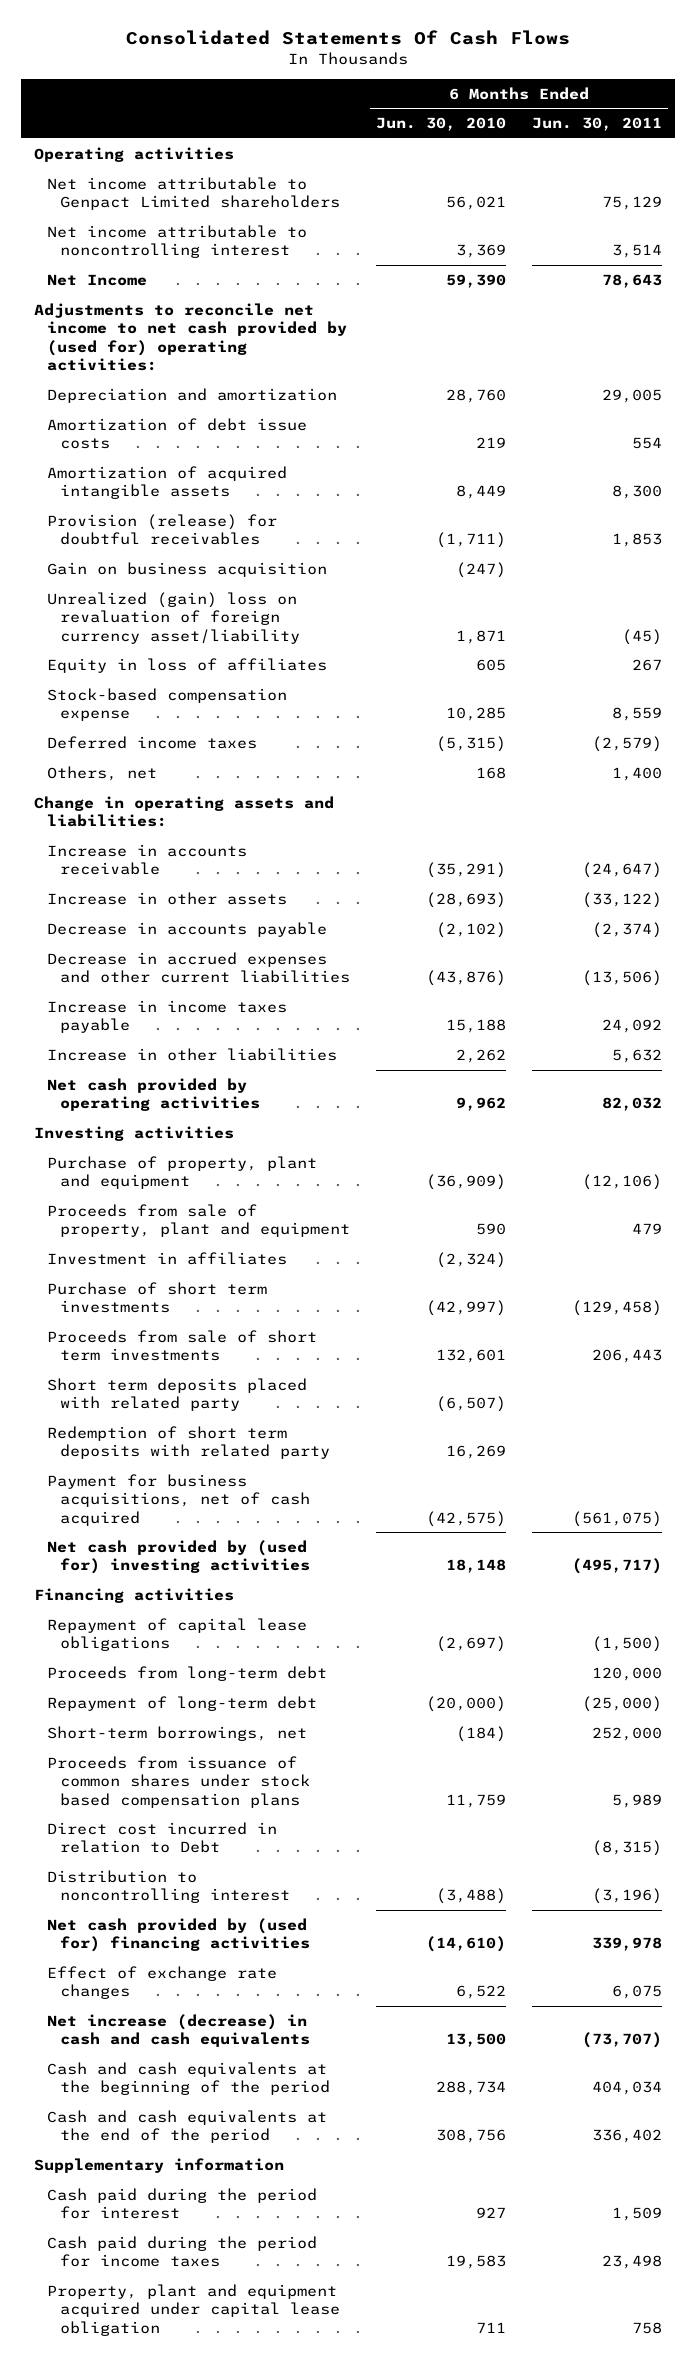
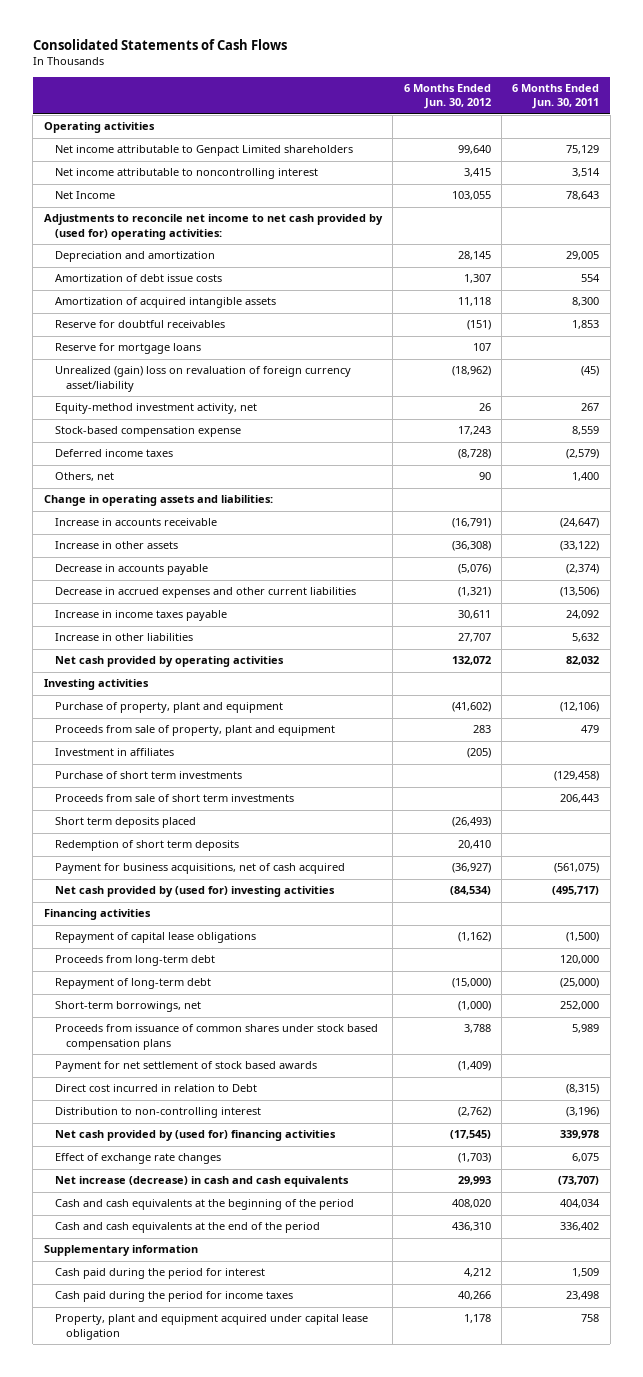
- Consolidated Statements Of Cash Flows
+ Consolidated Statements of Cash Flows
- | 6 Months Ended Jun. 30, 2010 | 6 Months Ended Jun. 30, 2011
+ | 6 Months Ended Jun. 30, 2012 | 6 Months Ended Jun. 30, 2011
- Provision (release) for doubtful receivables | (1,711) | 1,853
- Gain on business acquisition | (247) |
+ Reserve for doubtful receivables | (151) | 1,853
+ Reserve for mortgage loans | 107 |
- Equity in loss of affiliates | 605 | 267
+ Equity-method investment activity, net | 26 | 267
- Short term deposits placed with related party | (6,507) |
- Redemption of short term deposits with related party | 16,269 |
+ Short term deposits placed | (26,493) |
+ Redemption of short term deposits | 20,410 |
+ Payment for net settlement of stock based awards | (1,409) |
- Distribution to noncontrolling interest | (3,488) | (3,196)
+ Distribution to non-controlling interest | (2,762) | (3,196)

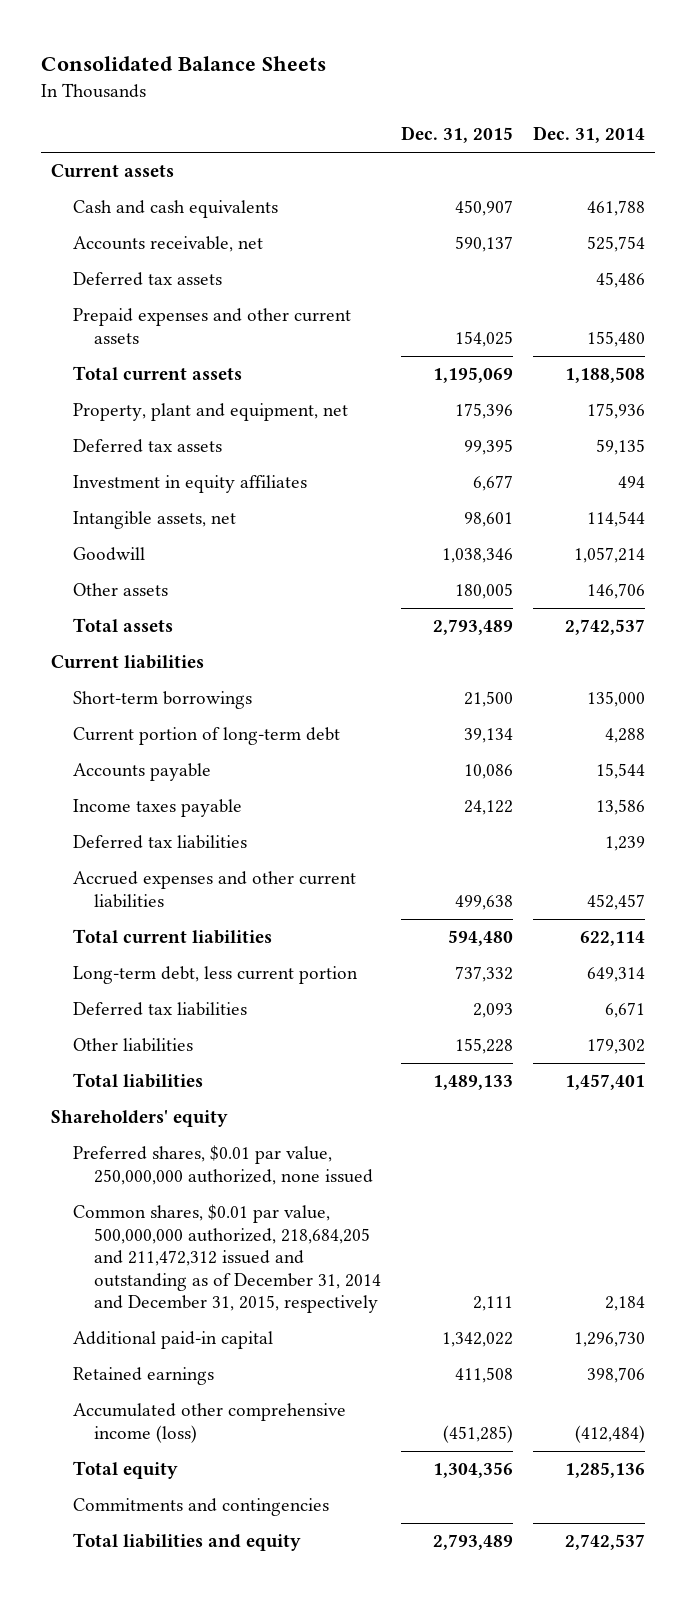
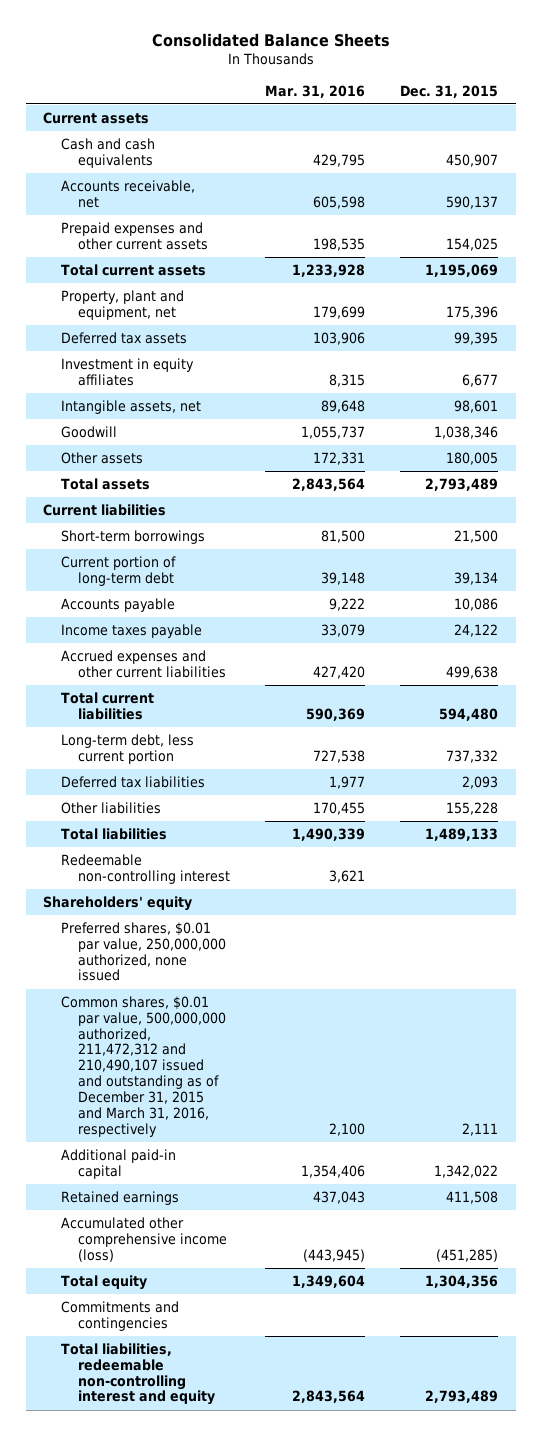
- | Dec. 31, 2015 | Dec. 31, 2014
+ | Mar. 31, 2016 | Dec. 31, 2015
- Deferred tax assets | | 45,486
- Deferred tax liabilities | | 1,239
+ Redeemable non-controlling interest | 3,621 |
- Common shares, $0.01 par value, 500,000,000 authorized, 218,684,205 and 211,472,312 issued and outstanding as of December 31, 2014 and December 31, 2015, respectively | 2,111 | 2,184
+ Common shares, $0.01 par value, 500,000,000 authorized, 211,472,312 and 210,490,107 issued and outstanding as of December 31, 2015 and March 31, 2016, respectively | 2,100 | 2,111
- Total liabilities and equity | 2,793,489 | 2,742,537
+ Total liabilities, redeemable non-controlling interest and equity | 2,843,564 | 2,793,489

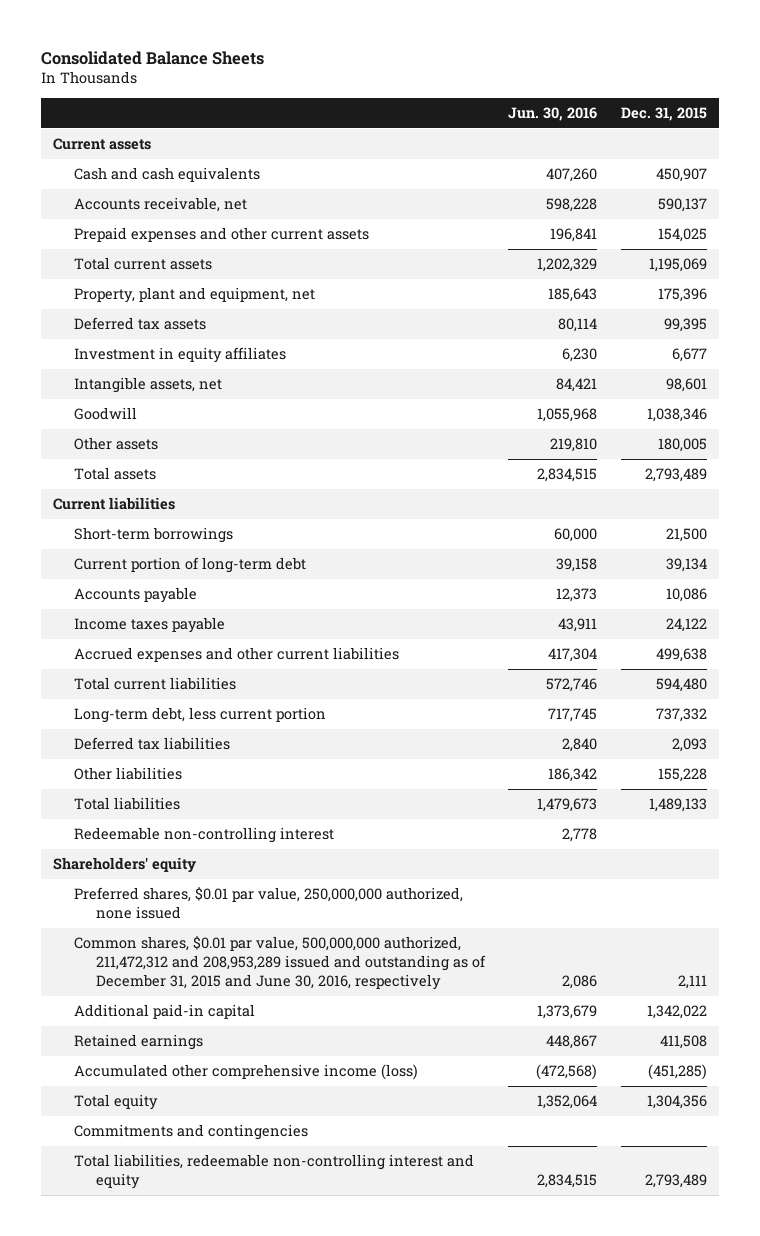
- | Mar. 31, 2016 | Dec. 31, 2015
+ | Jun. 30, 2016 | Dec. 31, 2015
- Common shares, $0.01 par value, 500,000,000 authorized, 211,472,312 and 210,490,107 issued and outstanding as of December 31, 2015 and March 31, 2016, respectively | 2,100 | 2,111
+ Common shares, $0.01 par value, 500,000,000 authorized, 211,472,312 and 208,953,289 issued and outstanding as of December 31, 2015 and June 30, 2016, respectively | 2,086 | 2,111

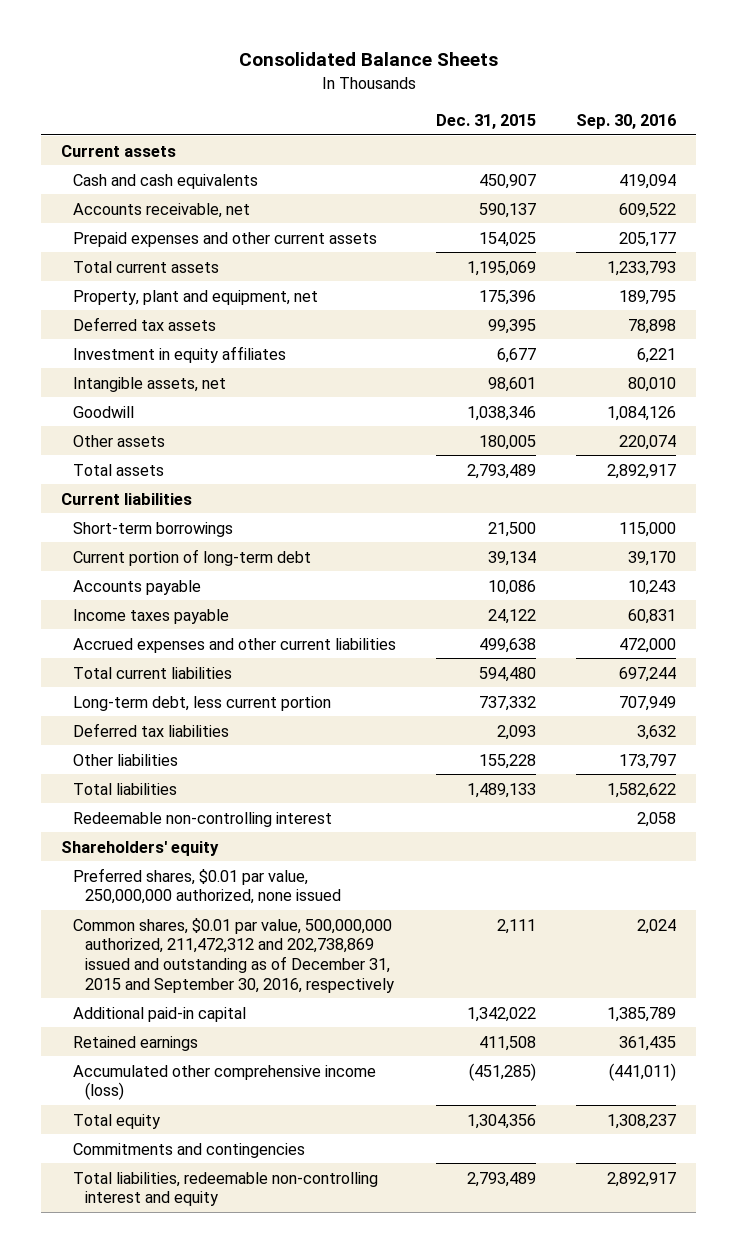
- | Jun. 30, 2016 | Dec. 31, 2015
+ | Dec. 31, 2015 | Sep. 30, 2016
- Common shares, $0.01 par value, 500,000,000 authorized, 211,472,312 and 208,953,289 issued and outstanding as of December 31, 2015 and June 30, 2016, respectively | 2,086 | 2,111
+ Common shares, $0.01 par value, 500,000,000 authorized, 211,472,312 and 202,738,869 issued and outstanding as of December 31, 2015 and September 30, 2016, respectively | 2,111 | 2,024

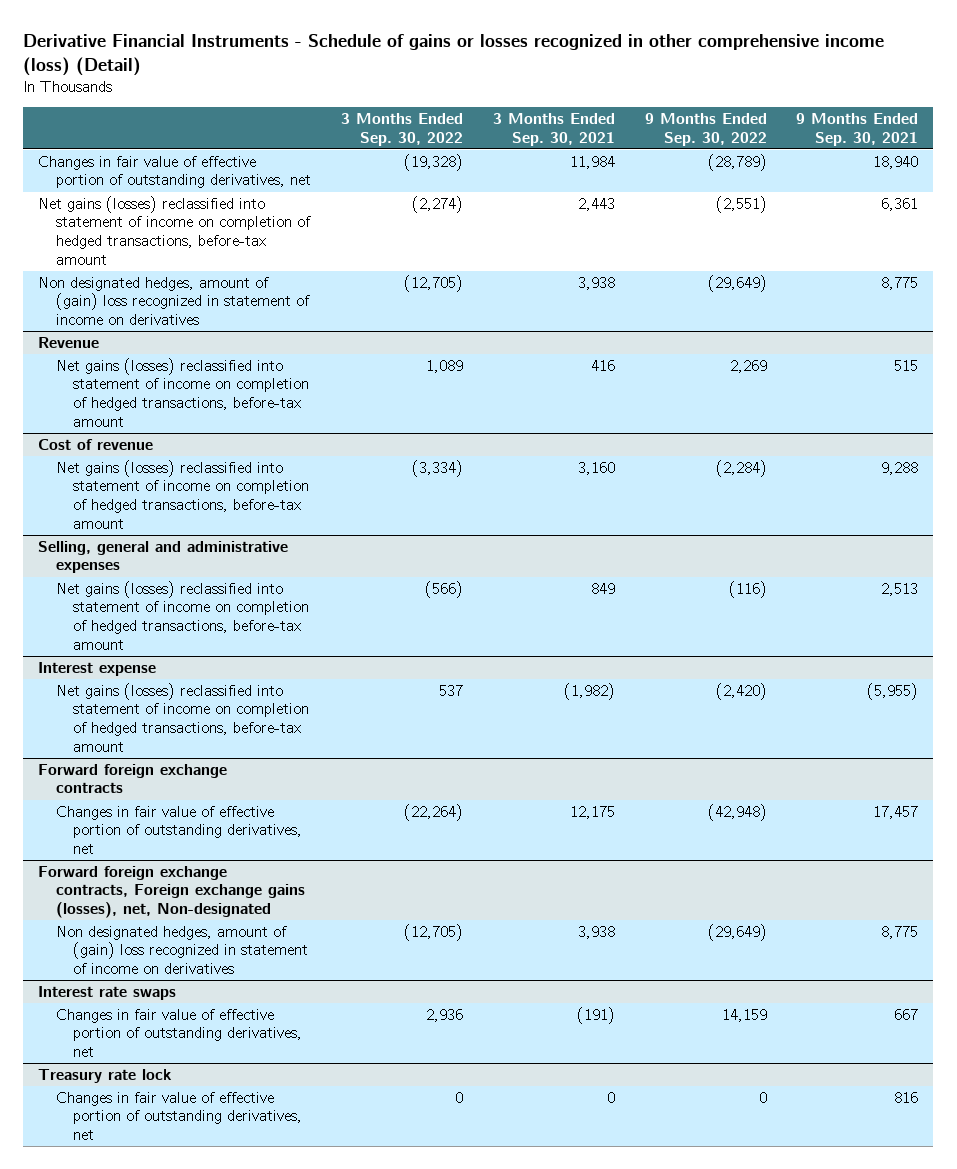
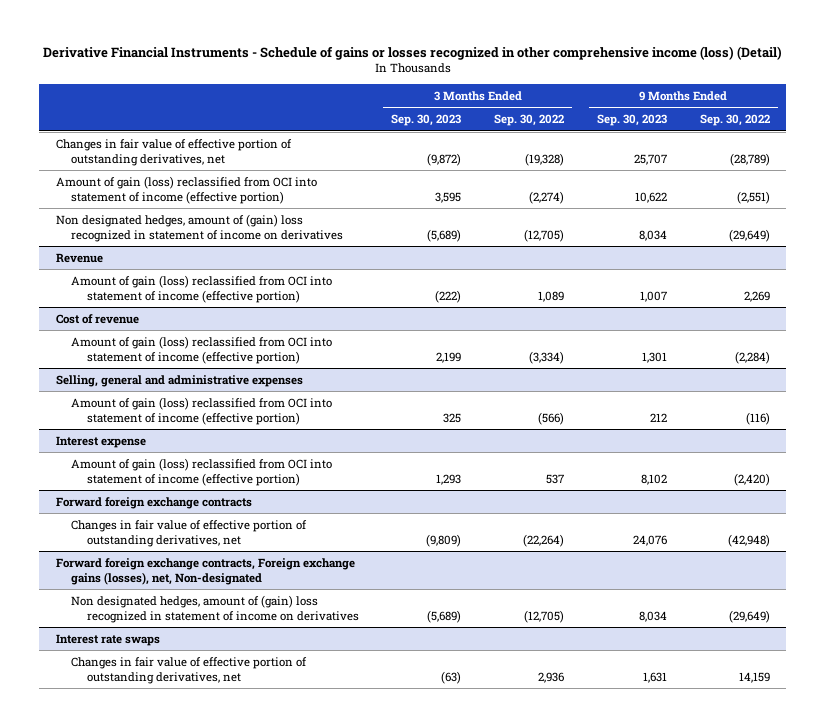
- | 3 Months Ended Sep. 30, 2022 | 3 Months Ended Sep. 30, 2021 | 9 Months Ended Sep. 30, 2022 | 9 Months Ended Sep. 30, 2021
+ | 3 Months Ended Sep. 30, 2023 | 3 Months Ended Sep. 30, 2022 | 9 Months Ended Sep. 30, 2023 | 9 Months Ended Sep. 30, 2022
- Net gains (losses) reclassified into statement of income on completion of hedged transactions, before-tax amount | (2,274) | 2,443 | (2,551) | 6,361
+ Amount of gain (loss) reclassified from OCI into statement of income (effective portion) | 3,595 | (2,274) | 10,622 | (2,551)
@ Revenue
- Net gains (losses) reclassified into statement of income on completion of hedged transactions, before-tax amount | 1,089 | 416 | 2,269 | 515
+ Amount of gain (loss) reclassified from OCI into statement of income (effective portion) | (222) | 1,089 | 1,007 | 2,269
@ Cost of revenue
- Net gains (losses) reclassified into statement of income on completion of hedged transactions, before-tax amount | (3,334) | 3,160 | (2,284) | 9,288
+ Amount of gain (loss) reclassified from OCI into statement of income (effective portion) | 2,199 | (3,334) | 1,301 | (2,284)
@ Selling, general and administrative expenses
- Net gains (losses) reclassified into statement of income on completion of hedged transactions, before-tax amount | (566) | 849 | (116) | 2,513
+ Amount of gain (loss) reclassified from OCI into statement of income (effective portion) | 325 | (566) | 212 | (116)
@ Interest expense
- Net gains (losses) reclassified into statement of income on completion of hedged transactions, before-tax amount | 537 | (1,982) | (2,420) | (5,955)
+ Amount of gain (loss) reclassified from OCI into statement of income (effective portion) | 1,293 | 537 | 8,102 | (2,420)
- Treasury rate lock
- Changes in fair value of effective portion of outstanding derivatives, net | 0 | 0 | 0 | 816

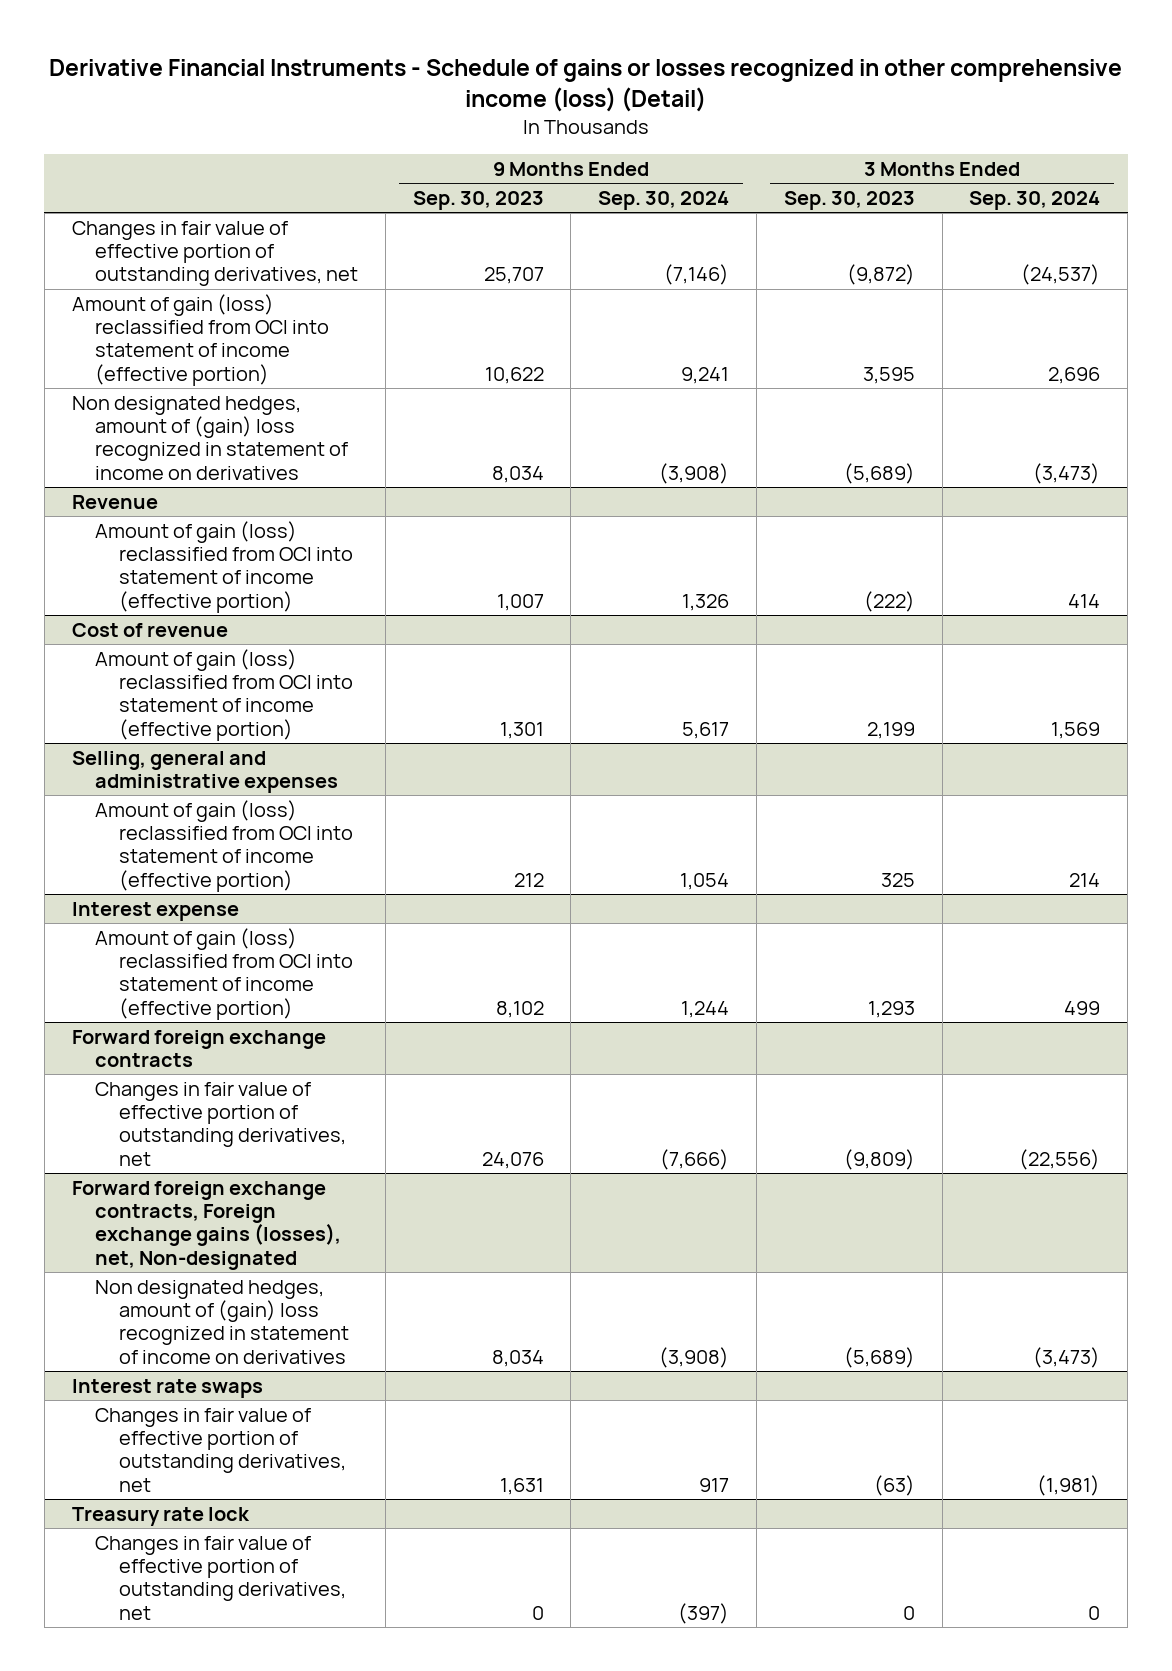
- | 3 Months Ended Sep. 30, 2023 | 3 Months Ended Sep. 30, 2022 | 9 Months Ended Sep. 30, 2023 | 9 Months Ended Sep. 30, 2022
+ | 9 Months Ended Sep. 30, 2023 | 9 Months Ended Sep. 30, 2024 | 3 Months Ended Sep. 30, 2023 | 3 Months Ended Sep. 30, 2024
+ Treasury rate lock
+ Changes in fair value of effective portion of outstanding derivatives, net | 0 | (397) | 0 | 0

